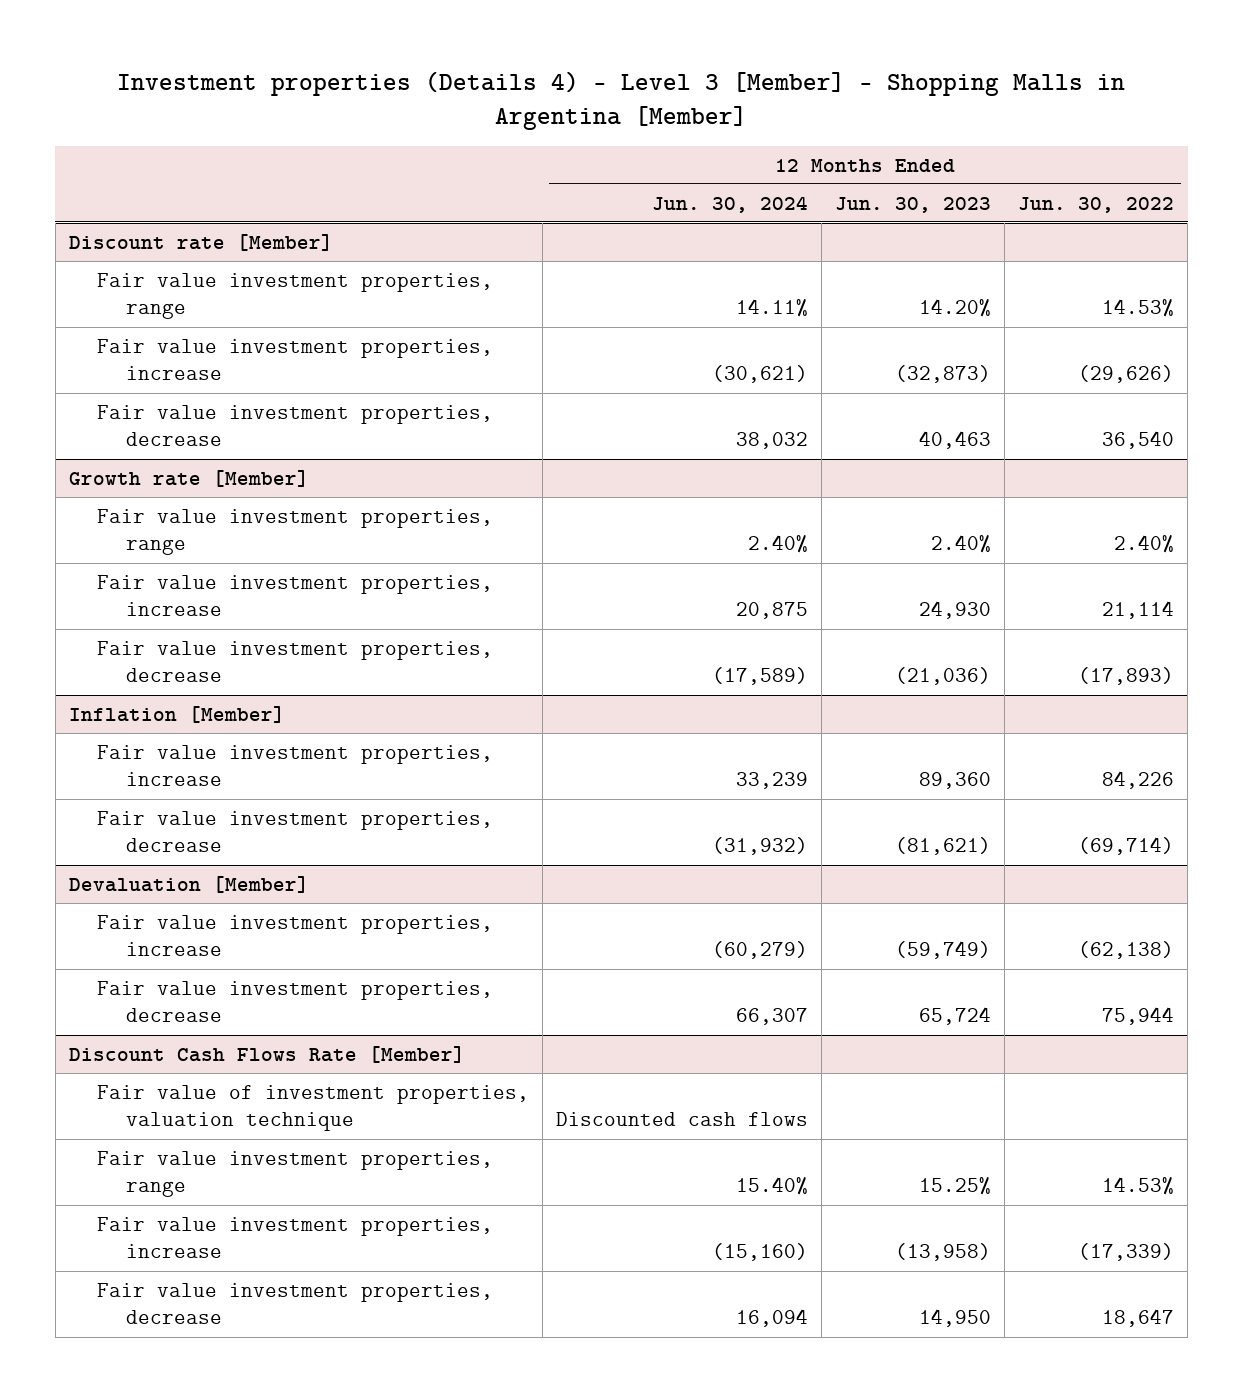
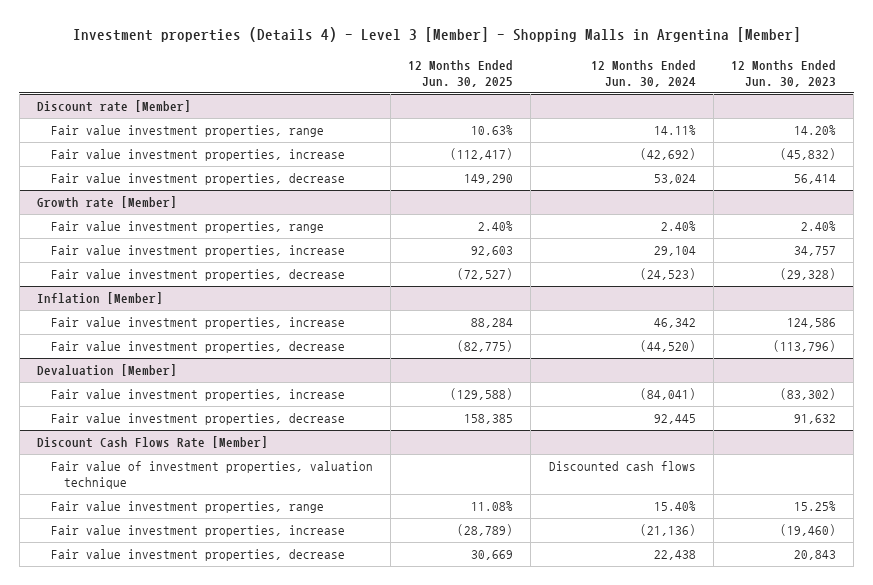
- | 12 Months Ended Jun. 30, 2024 | 12 Months Ended Jun. 30, 2023 | 12 Months Ended Jun. 30, 2022
+ | 12 Months Ended Jun. 30, 2025 | 12 Months Ended Jun. 30, 2024 | 12 Months Ended Jun. 30, 2023
@ Discount rate [Member]
- Fair value investment properties, increase | (30,621) | (32,873) | (29,626)
- Fair value investment properties, decrease | 38,032 | 40,463 | 36,540
+ Fair value investment properties, increase | (112,417) | (42,692) | (45,832)
+ Fair value investment properties, decrease | 149,290 | 53,024 | 56,414
@ Growth rate [Member]
- Fair value investment properties, increase | 20,875 | 24,930 | 21,114
- Fair value investment properties, decrease | (17,589) | (21,036) | (17,893)
+ Fair value investment properties, increase | 92,603 | 29,104 | 34,757
+ Fair value investment properties, decrease | (72,527) | (24,523) | (29,328)
@ Inflation [Member]
- Fair value investment properties, increase | 33,239 | 89,360 | 84,226
- Fair value investment properties, decrease | (31,932) | (81,621) | (69,714)
+ Fair value investment properties, increase | 88,284 | 46,342 | 124,586
+ Fair value investment properties, decrease | (82,775) | (44,520) | (113,796)
@ Devaluation [Member]
- Fair value investment properties, increase | (60,279) | (59,749) | (62,138)
- Fair value investment properties, decrease | 66,307 | 65,724 | 75,944
+ Fair value investment properties, increase | (129,588) | (84,041) | (83,302)
+ Fair value investment properties, decrease | 158,385 | 92,445 | 91,632
@ Discount Cash Flows Rate [Member]
- Fair value investment properties, increase | (15,160) | (13,958) | (17,339)
- Fair value investment properties, decrease | 16,094 | 14,950 | 18,647
+ Fair value investment properties, increase | (28,789) | (21,136) | (19,460)
+ Fair value investment properties, decrease | 30,669 | 22,438 | 20,843

